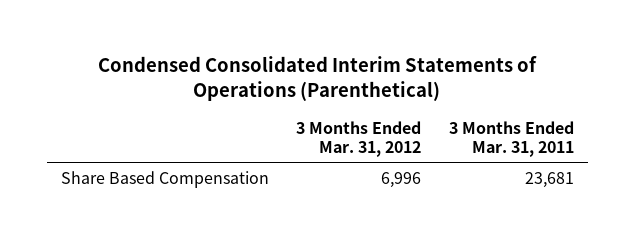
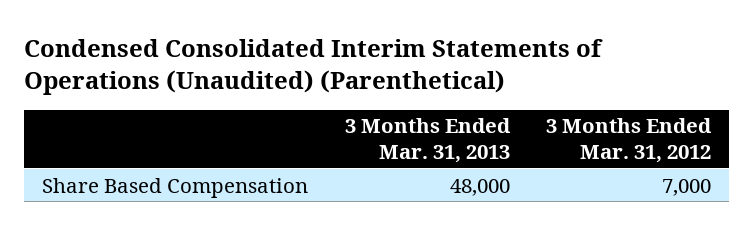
- Condensed Consolidated Interim Statements of Operations (Parenthetical)
+ Condensed Consolidated Interim Statements of Operations (Unaudited) (Parenthetical)
- | 3 Months Ended Mar. 31, 2012 | 3 Months Ended Mar. 31, 2011
+ | 3 Months Ended Mar. 31, 2013 | 3 Months Ended Mar. 31, 2012
- Share Based Compensation | 6,996 | 23,681
+ Share Based Compensation | 48,000 | 7,000

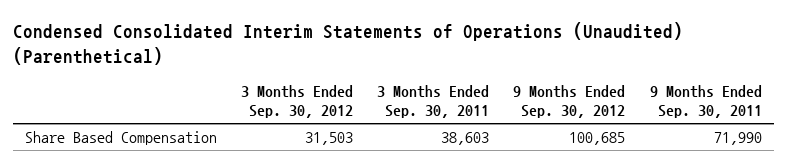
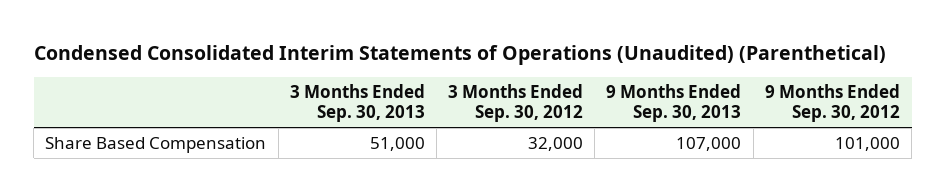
- | 3 Months Ended Sep. 30, 2012 | 3 Months Ended Sep. 30, 2011 | 9 Months Ended Sep. 30, 2012 | 9 Months Ended Sep. 30, 2011
+ | 3 Months Ended Sep. 30, 2013 | 3 Months Ended Sep. 30, 2012 | 9 Months Ended Sep. 30, 2013 | 9 Months Ended Sep. 30, 2012
- Share Based Compensation | 31,503 | 38,603 | 100,685 | 71,990
+ Share Based Compensation | 51,000 | 32,000 | 107,000 | 101,000

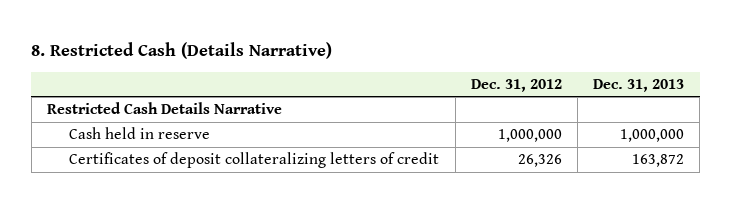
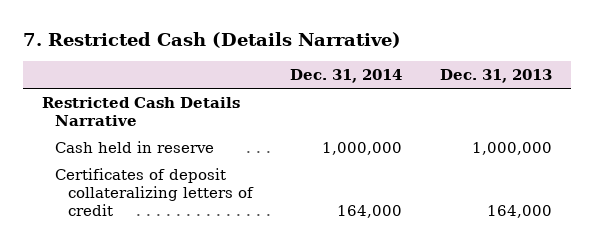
- 8. Restricted Cash (Details Narrative)
+ 7. Restricted Cash (Details Narrative)
- | Dec. 31, 2012 | Dec. 31, 2013
+ | Dec. 31, 2014 | Dec. 31, 2013
- Certificates of deposit collateralizing letters of credit | 26,326 | 163,872
+ Certificates of deposit collateralizing letters of credit | 164,000 | 164,000

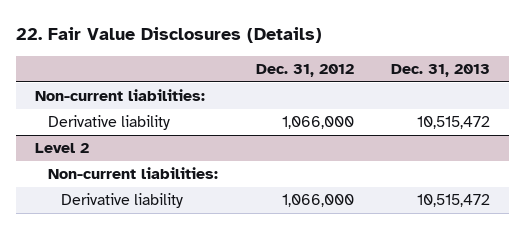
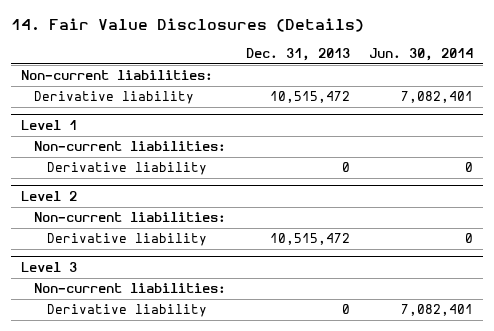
- 22. Fair Value Disclosures (Details)
+ 14. Fair Value Disclosures (Details)
- | Dec. 31, 2012 | Dec. 31, 2013
+ | Dec. 31, 2013 | Jun. 30, 2014
+ Level 1
+ Non-current liabilities:
+ Derivative liability | 0 | 0
+ Level 3
+ Non-current liabilities:
+ Derivative liability | 0 | 7,082,401

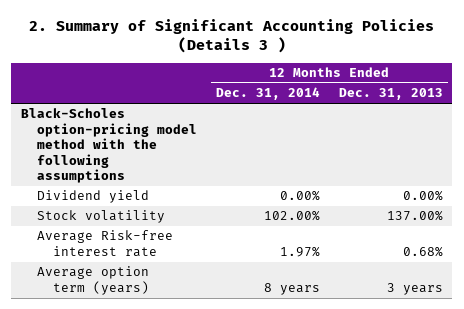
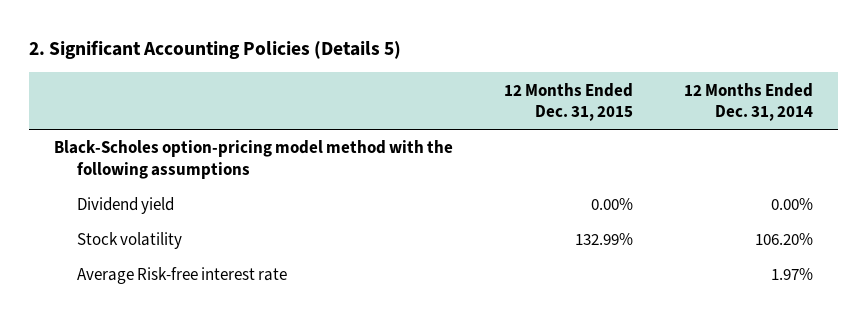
- 2. Summary of Significant Accounting Policies (Details 3 )
+ 2. Significant Accounting Policies (Details 5)
- | 12 Months Ended Dec. 31, 2014 | 12 Months Ended Dec. 31, 2013
+ | 12 Months Ended Dec. 31, 2015 | 12 Months Ended Dec. 31, 2014
- Stock volatility | 102.00% | 137.00%
+ Stock volatility | 132.99% | 106.20%
- Average option term (years) | 8 years | 3 years

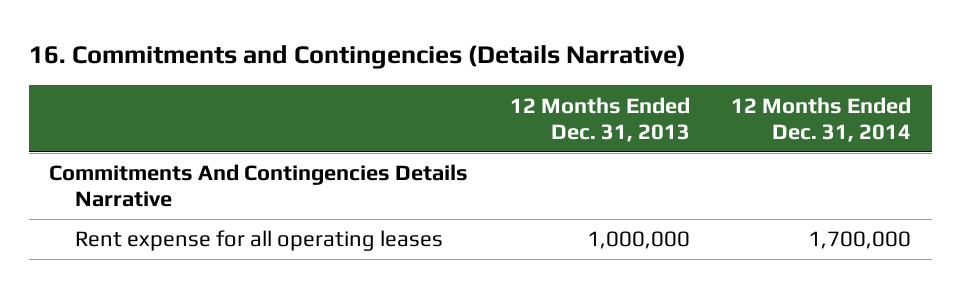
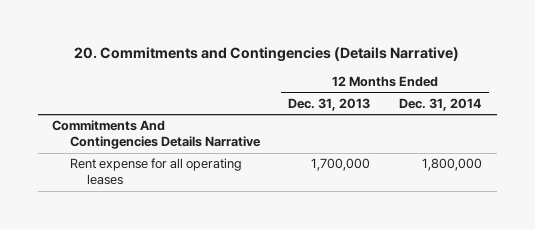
- 16. Commitments and Contingencies (Details Narrative)
+ 20. Commitments and Contingencies (Details Narrative)
- Rent expense for all operating leases | 1,000,000 | 1,700,000
+ Rent expense for all operating leases | 1,700,000 | 1,800,000

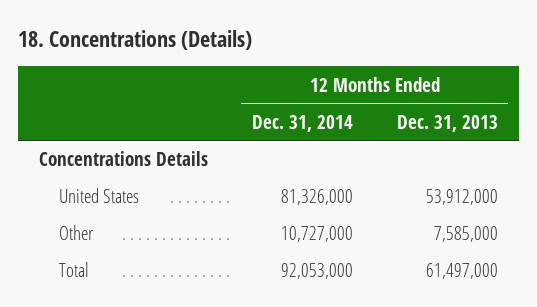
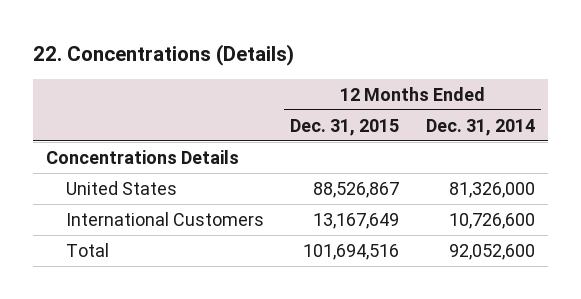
- 18. Concentrations (Details)
+ 22. Concentrations (Details)
- | 12 Months Ended Dec. 31, 2014 | 12 Months Ended Dec. 31, 2013
+ | 12 Months Ended Dec. 31, 2015 | 12 Months Ended Dec. 31, 2014
- Other | 10,727,000 | 7,585,000
- Total | 92,053,000 | 61,497,000
+ International Customers | 13,167,649 | 10,726,600
+ Total | 101,694,516 | 92,052,600

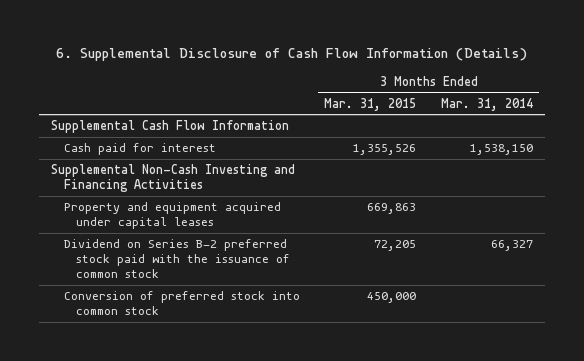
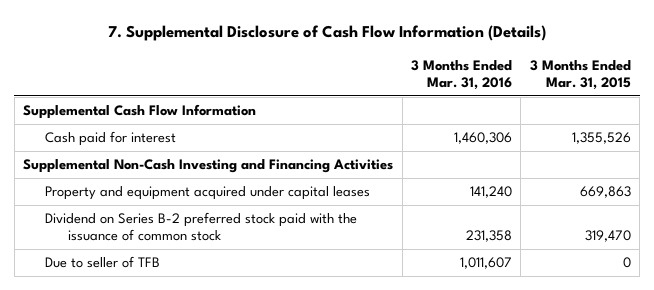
- 6. Supplemental Disclosure of Cash Flow Information (Details)
+ 7. Supplemental Disclosure of Cash Flow Information (Details)
- | 3 Months Ended Mar. 31, 2015 | 3 Months Ended Mar. 31, 2014
+ | 3 Months Ended Mar. 31, 2016 | 3 Months Ended Mar. 31, 2015
- Dividend on Series B-2 preferred stock paid with the issuance of common stock | 72,205 | 66,327
- Conversion of preferred stock into common stock | 450,000 |
+ Dividend on Series B-2 preferred stock paid with the issuance of common stock | 231,358 | 319,470
+ Due to seller of TFB | 1,011,607 | 0

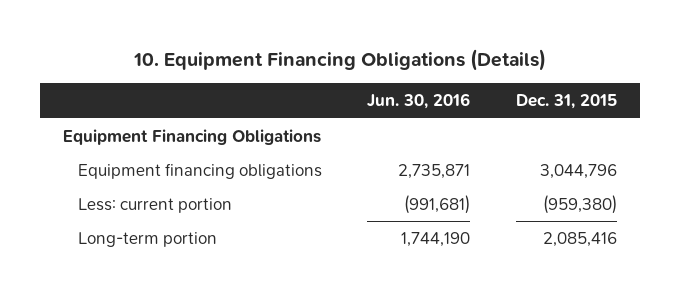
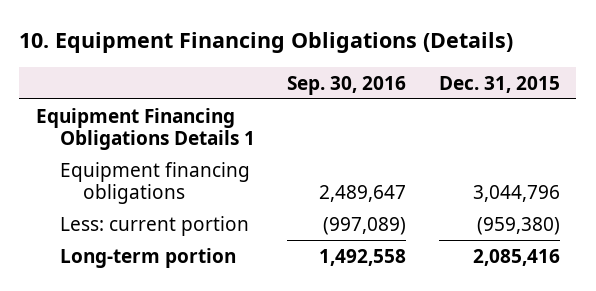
- | Jun. 30, 2016 | Dec. 31, 2015
+ | Sep. 30, 2016 | Dec. 31, 2015
- Equipment Financing Obligations
+ Equipment Financing Obligations Details 1

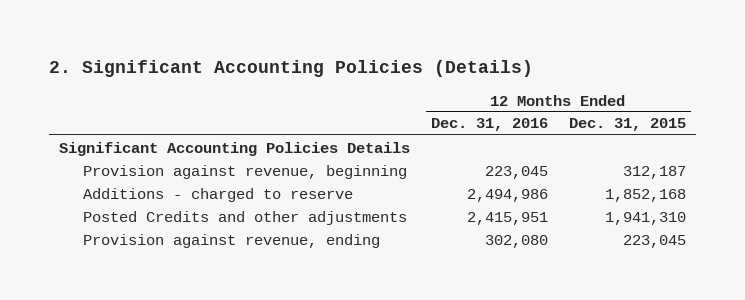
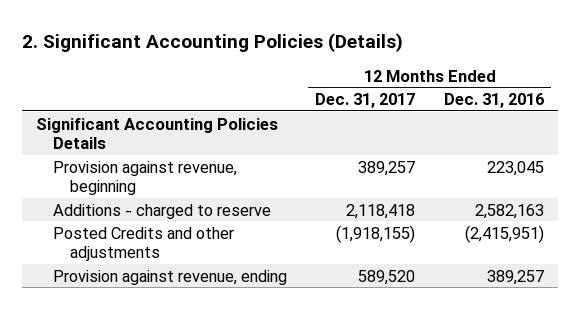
- | 12 Months Ended Dec. 31, 2016 | 12 Months Ended Dec. 31, 2015
+ | 12 Months Ended Dec. 31, 2017 | 12 Months Ended Dec. 31, 2016
- Additions - charged to reserve | 2,494,986 | 1,852,168
- Posted Credits and other adjustments | 2,415,951 | 1,941,310
- Provision against revenue, ending | 302,080 | 223,045
+ Additions - charged to reserve | 2,118,418 | 2,582,163
+ Posted Credits and other adjustments | (1,918,155) | (2,415,951)
+ Provision against revenue, ending | 589,520 | 389,257

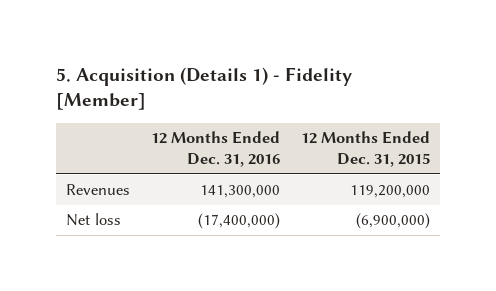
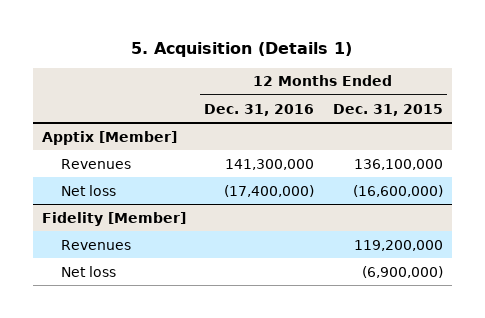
- 5. Acquisition (Details 1) - Fidelity [Member]
+ 5. Acquisition (Details 1)
- Revenues | 141,300,000 | 119,200,000
- Net loss | (17,400,000) | (6,900,000)
+ Apptix [Member]
+ Revenues | 141,300,000 | 136,100,000
+ Net loss | (17,400,000) | (16,600,000)
+ Fidelity [Member]
+ Revenues | | 119,200,000
+ Net loss | | (6,900,000)

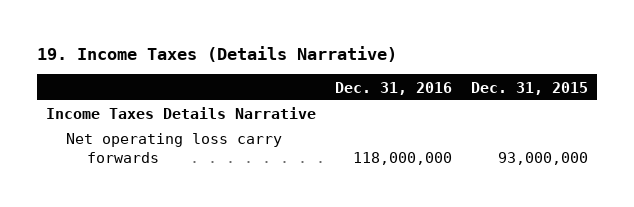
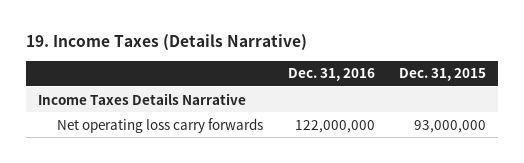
- Net operating loss carry forwards | 118,000,000 | 93,000,000
+ Net operating loss carry forwards | 122,000,000 | 93,000,000

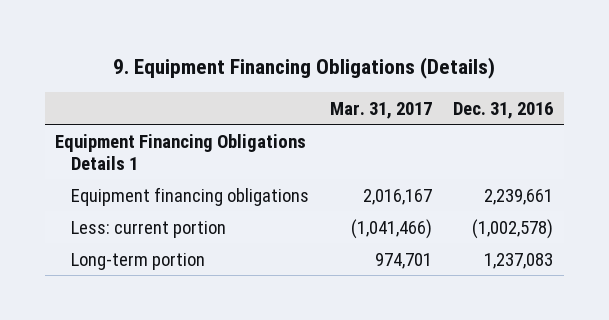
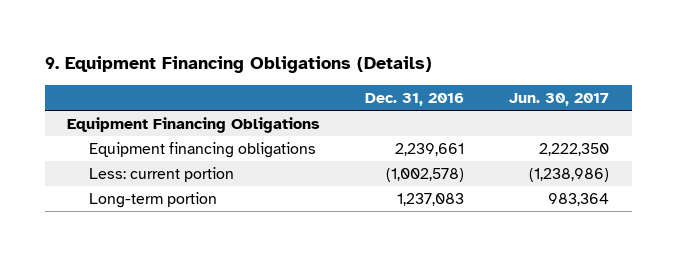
- | Mar. 31, 2017 | Dec. 31, 2016
+ | Dec. 31, 2016 | Jun. 30, 2017
- Equipment Financing Obligations Details 1
+ Equipment Financing Obligations

